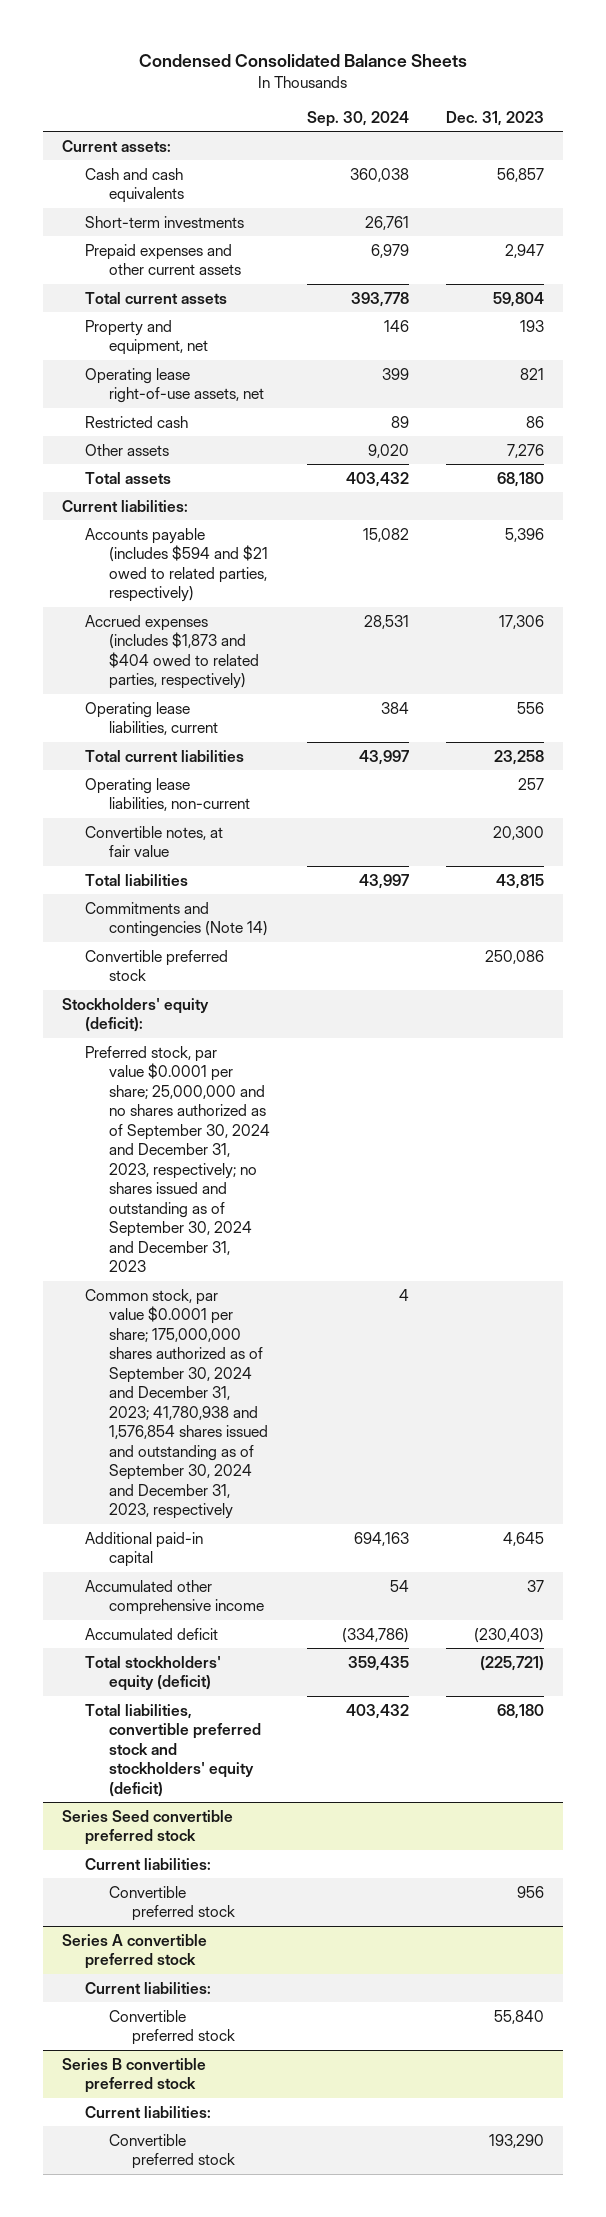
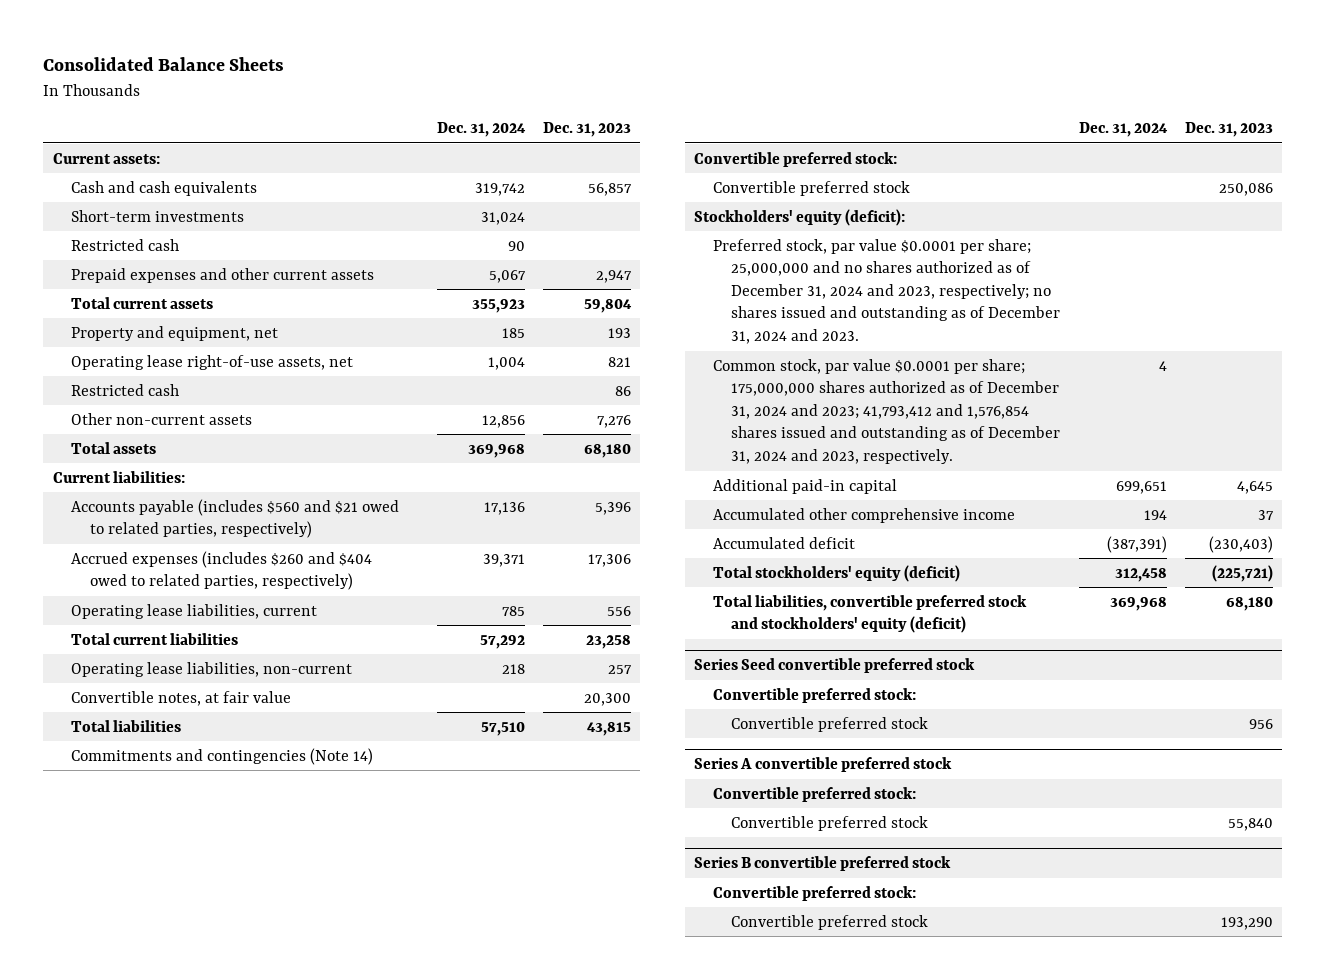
- Condensed Consolidated Balance Sheets
+ Consolidated Balance Sheets
- | Sep. 30, 2024 | Dec. 31, 2023
+ | Dec. 31, 2024 | Dec. 31, 2023
+ Restricted cash | 90 |
- Other assets | 9,020 | 7,276
+ Other non-current assets | 12,856 | 7,276
- Accounts payable (includes $594 and $21 owed to related parties, respectively) | 15,082 | 5,396
- Accrued expenses (includes $1,873 and $404 owed to related parties, respectively) | 28,531 | 17,306
+ Accounts payable (includes $560 and $21 owed to related parties, respectively) | 17,136 | 5,396
+ Accrued expenses (includes $260 and $404 owed to related parties, respectively) | 39,371 | 17,306
+ Convertible preferred stock:
- Preferred stock, par value $0.0001 per share; 25,000,000 and no shares authorized as of September 30, 2024 and December 31, 2023, respectively; no shares issued and outstanding as of September 30, 2024 and December 31, 2023
- Common stock, par value $0.0001 per share; 175,000,000 shares authorized as of September 30, 2024 and December 31, 2023; 41,780,938 and 1,576,854 shares issued and outstanding as of September 30, 2024 and December 31, 2023, respectively | 4 |
+ Preferred stock, par value $0.0001 per share; 25,000,000 and no shares authorized as of December 31, 2024 and 2023, respectively; no shares issued and outstanding as of December 31, 2024 and 2023.
+ Common stock, par value $0.0001 per share; 175,000,000 shares authorized as of December 31, 2024 and 2023; 41,793,412 and 1,576,854 shares issued and outstanding as of December 31, 2024 and 2023, respectively. | 4 |
@ Series Seed convertible preferred stock
- Current liabilities:
+ Convertible preferred stock:
@ Series A convertible preferred stock
- Current liabilities:
+ Convertible preferred stock:
@ Series B convertible preferred stock
- Current liabilities:
+ Convertible preferred stock:

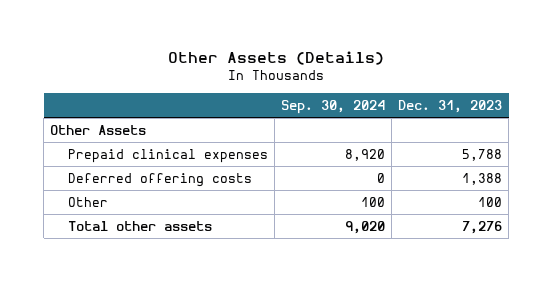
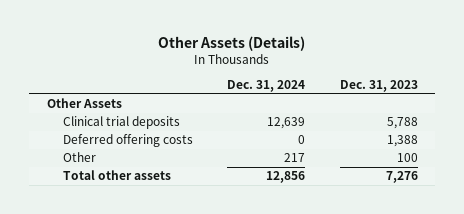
- | Sep. 30, 2024 | Dec. 31, 2023
+ | Dec. 31, 2024 | Dec. 31, 2023
- Prepaid clinical expenses | 8,920 | 5,788
+ Clinical trial deposits | 12,639 | 5,788

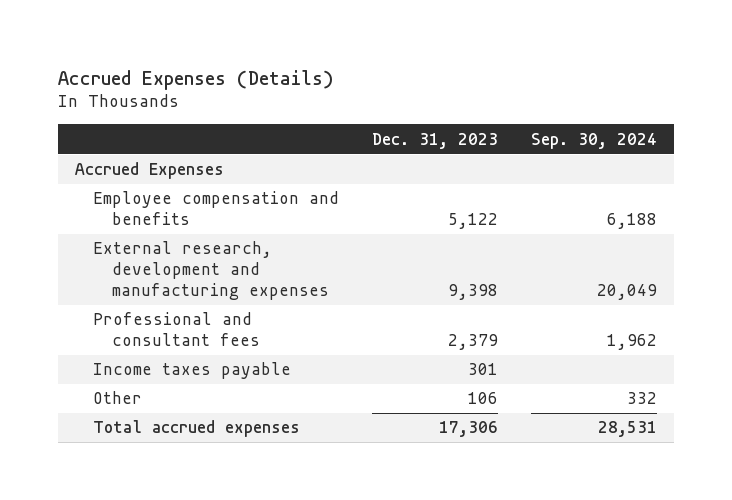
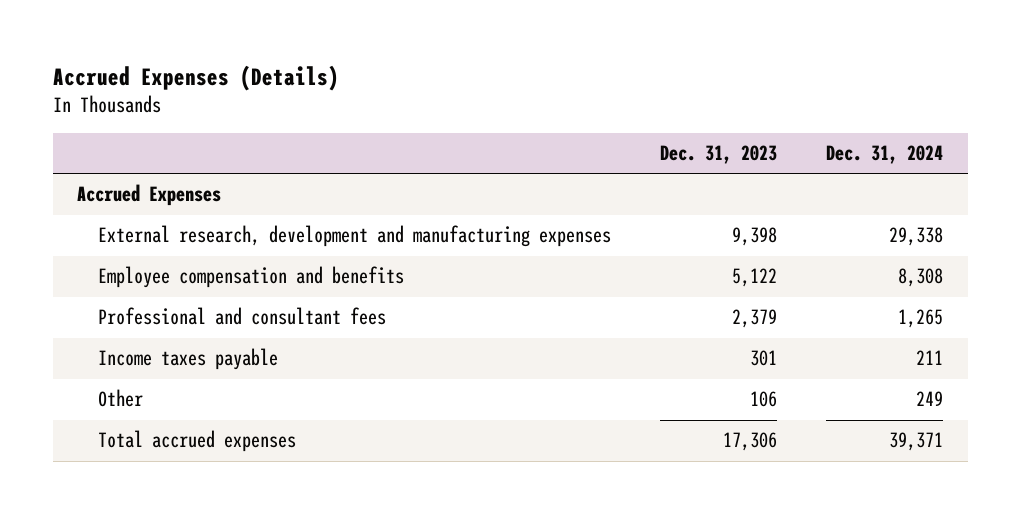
- | Dec. 31, 2023 | Sep. 30, 2024
+ | Dec. 31, 2023 | Dec. 31, 2024
moved down: Employee compensation and benefits | 5,122 | 8,308

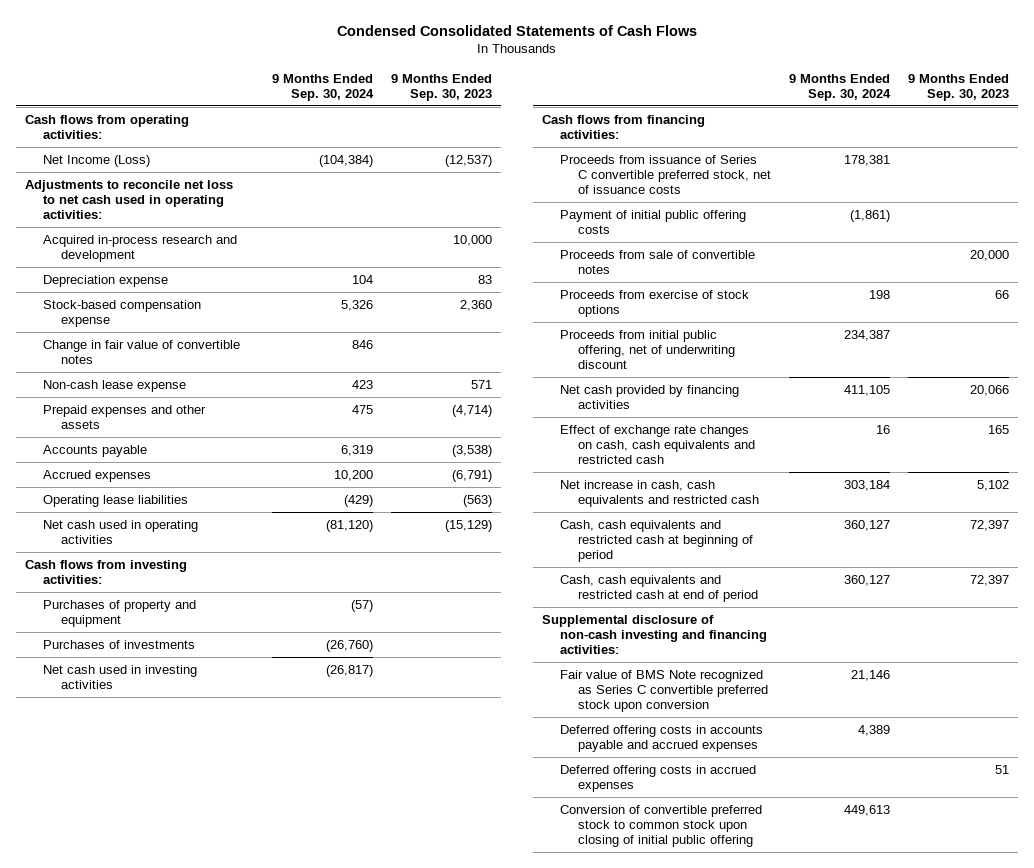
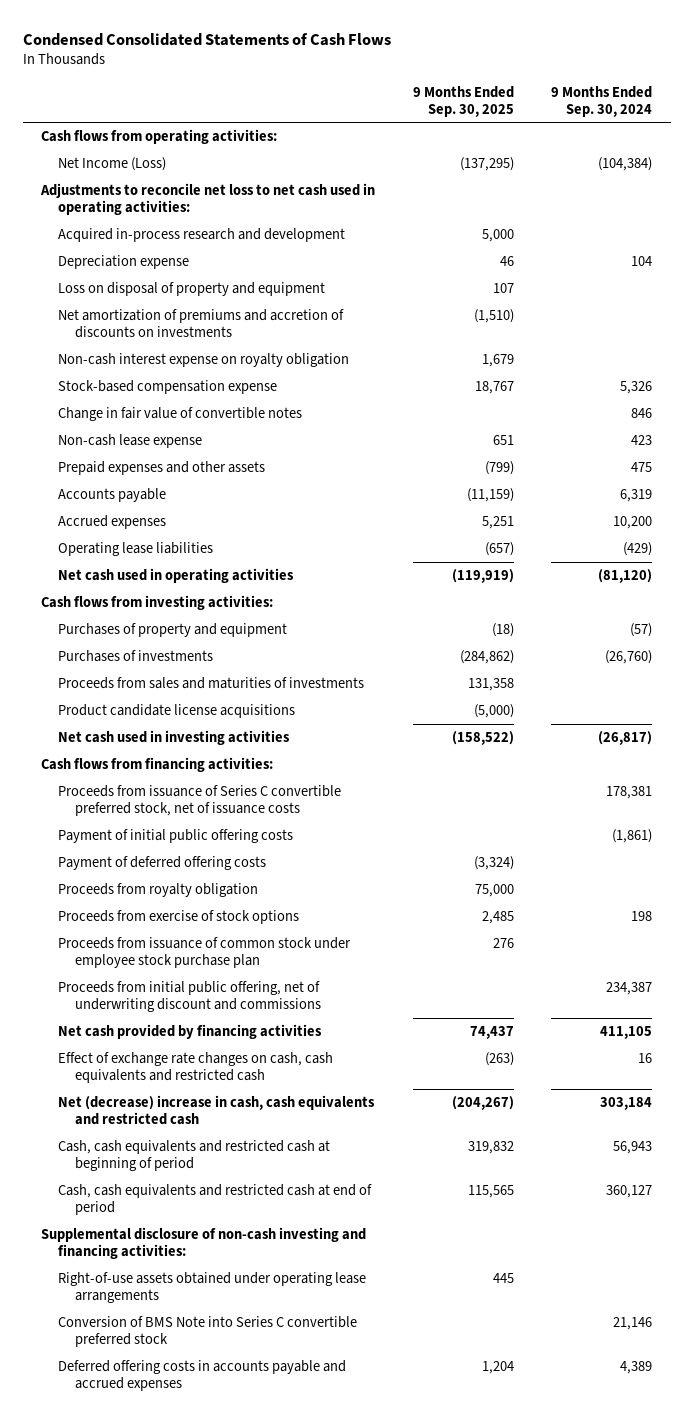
- | 9 Months Ended Sep. 30, 2024 | 9 Months Ended Sep. 30, 2023
+ | 9 Months Ended Sep. 30, 2025 | 9 Months Ended Sep. 30, 2024
+ Loss on disposal of property and equipment | 107 |
+ Net amortization of premiums and accretion of discounts on investments | (1,510) |
+ Non-cash interest expense on royalty obligation | 1,679 |
+ Proceeds from sales and maturities of investments | 131,358 |
+ Product candidate license acquisitions | (5,000) |
- Proceeds from sale of convertible notes | | 20,000
+ Payment of deferred offering costs | (3,324) |
+ Proceeds from royalty obligation | 75,000 |
- Proceeds from initial public offering, net of underwriting discount | 234,387 |
+ Proceeds from issuance of common stock under employee stock purchase plan | 276 |
+ Proceeds from initial public offering, net of underwriting discount and commissions | | 234,387
- Net increase in cash, cash equivalents and restricted cash | 303,184 | 5,102
- Cash, cash equivalents and restricted cash at beginning of period | 360,127 | 72,397
+ Net (decrease) increase in cash, cash equivalents and restricted cash | (204,267) | 303,184
+ Cash, cash equivalents and restricted cash at beginning of period | 319,832 | 56,943
- Fair value of BMS Note recognized as Series C convertible preferred stock upon conversion | 21,146 |
+ Right-of-use assets obtained under operating lease arrangements | 445 |
+ Conversion of BMS Note into Series C convertible preferred stock | | 21,146
- Deferred offering costs in accrued expenses | | 51
- Conversion of convertible preferred stock to common stock upon closing of initial public offering | 449,613 |

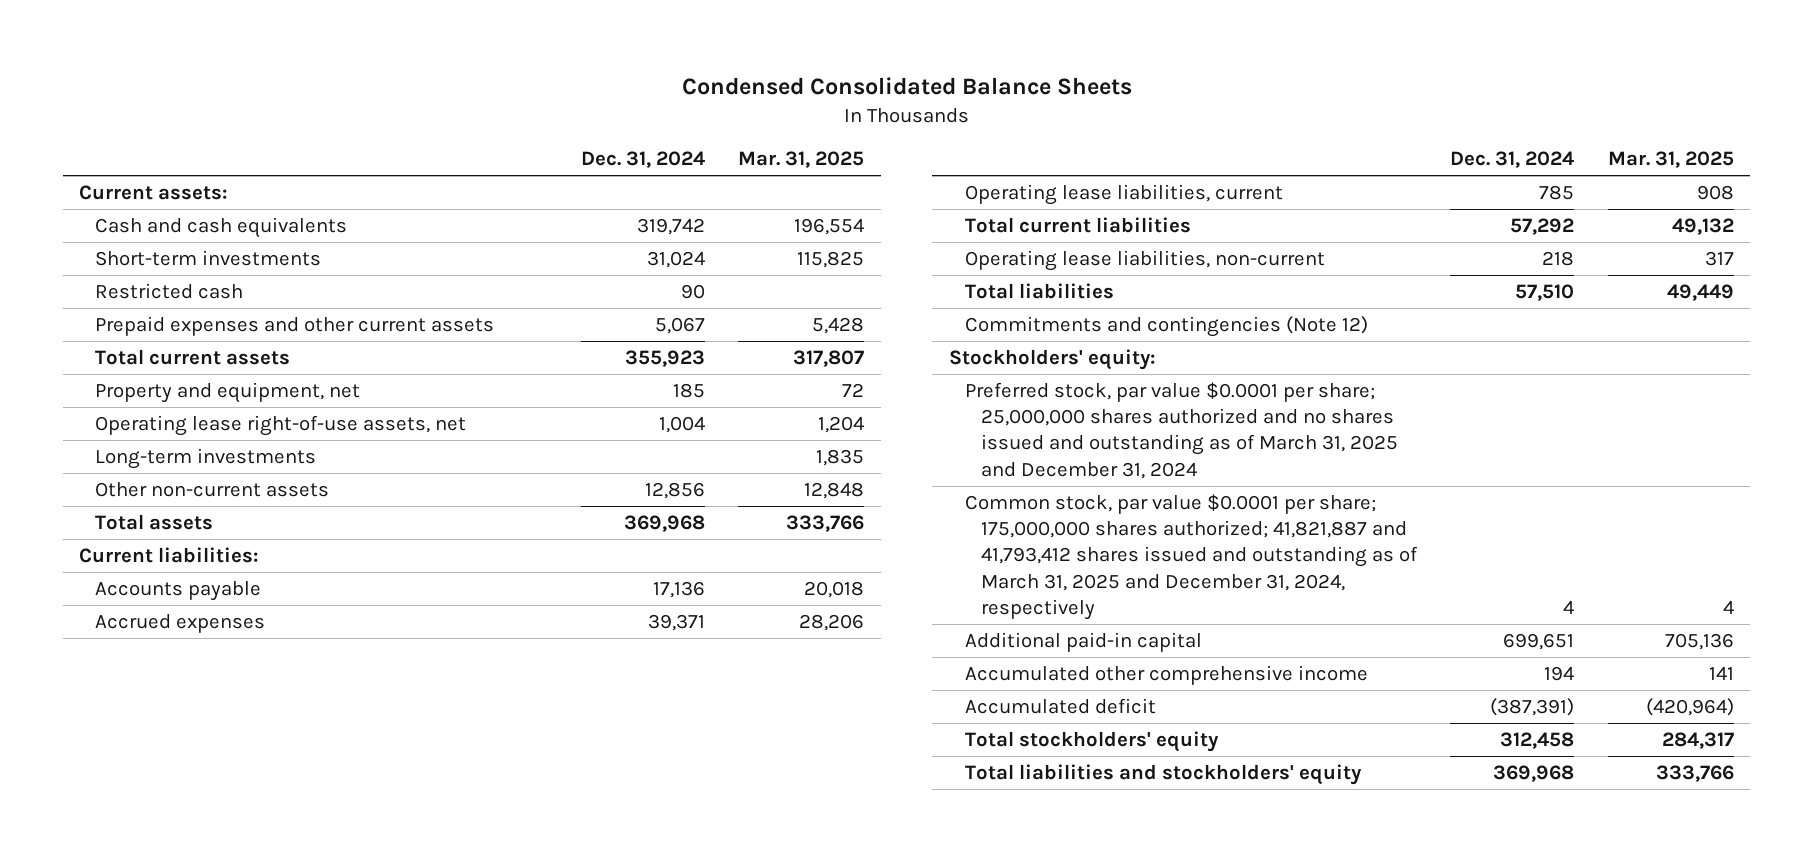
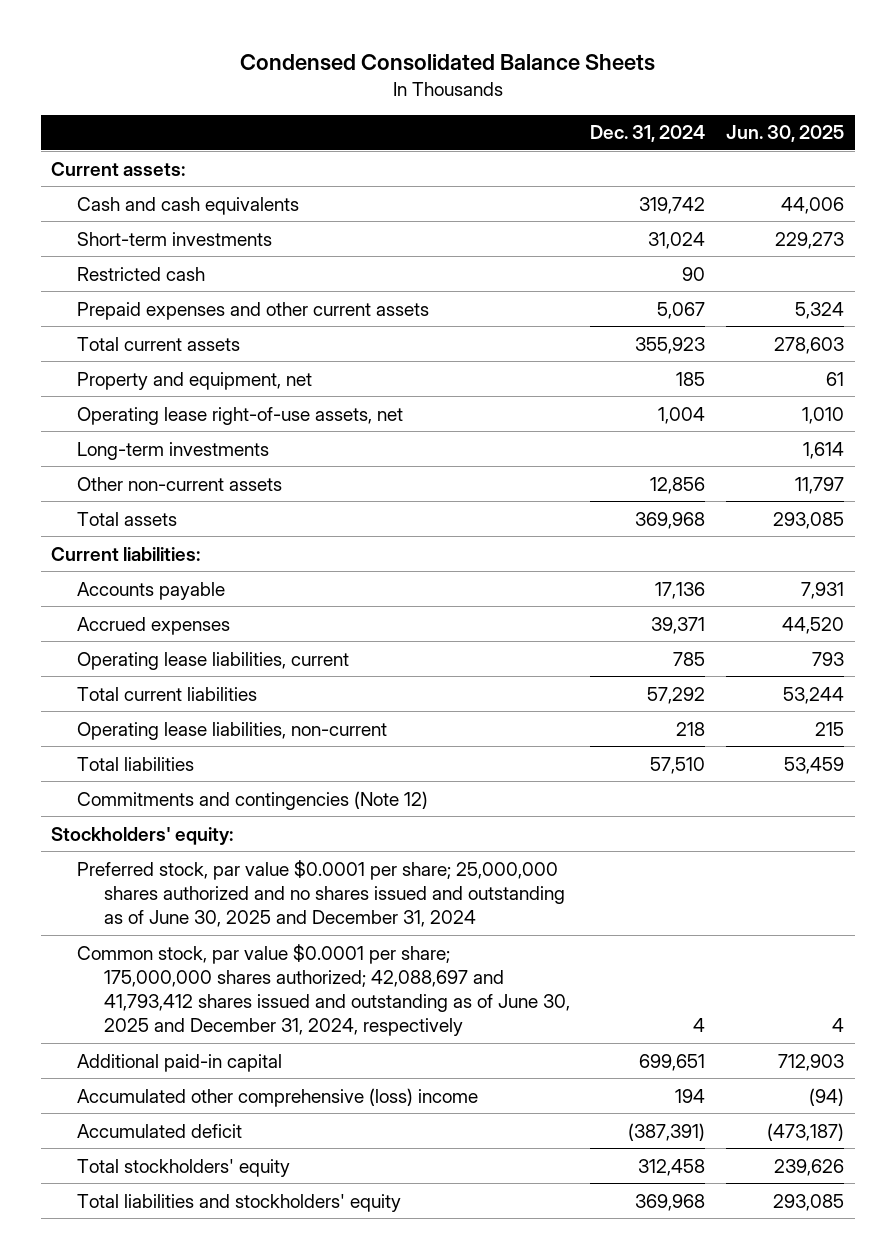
- | Dec. 31, 2024 | Mar. 31, 2025
+ | Dec. 31, 2024 | Jun. 30, 2025
- Preferred stock, par value $0.0001 per share; 25,000,000 shares authorized and no shares issued and outstanding as of March 31, 2025 and December 31, 2024
- Common stock, par value $0.0001 per share; 175,000,000 shares authorized; 41,821,887 and 41,793,412 shares issued and outstanding as of March 31, 2025 and December 31, 2024, respectively | 4 | 4
+ Preferred stock, par value $0.0001 per share; 25,000,000 shares authorized and no shares issued and outstanding as of June 30, 2025 and December 31, 2024
+ Common stock, par value $0.0001 per share; 175,000,000 shares authorized; 42,088,697 and 41,793,412 shares issued and outstanding as of June 30, 2025 and December 31, 2024, respectively | 4 | 4
- Accumulated other comprehensive income | 194 | 141
+ Accumulated other comprehensive (loss) income | 194 | (94)

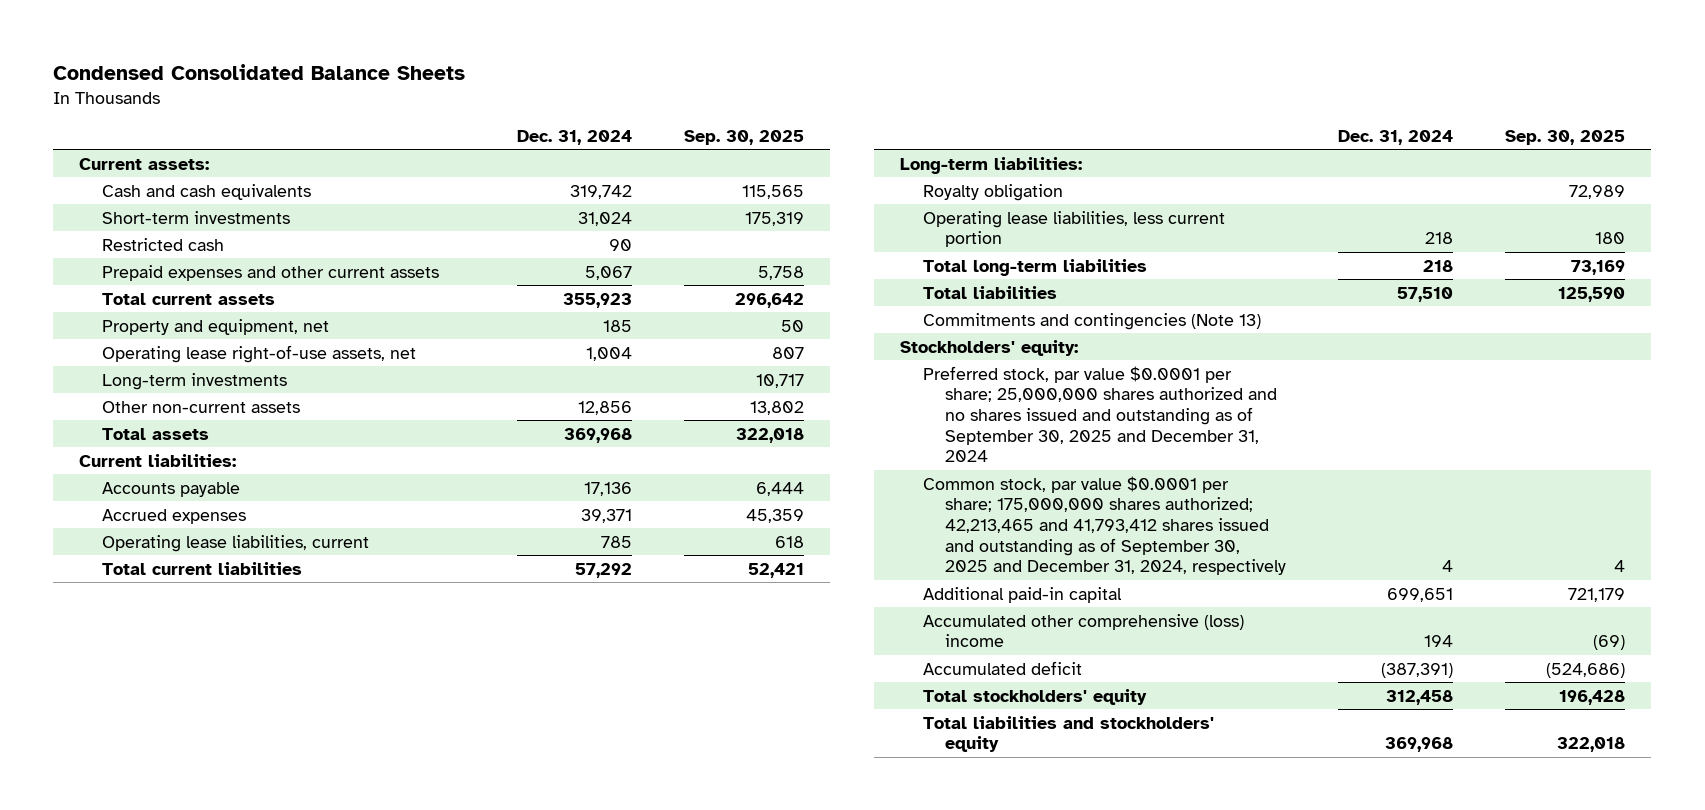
- | Dec. 31, 2024 | Jun. 30, 2025
+ | Dec. 31, 2024 | Sep. 30, 2025
- Operating lease liabilities, non-current | 218 | 215
+ Long-term liabilities:
+ Royalty obligation | | 72,989
+ Operating lease liabilities, less current portion | 218 | 180
+ Total long-term liabilities | 218 | 73,169
- Commitments and contingencies (Note 12)
+ Commitments and contingencies (Note 13)
- Preferred stock, par value $0.0001 per share; 25,000,000 shares authorized and no shares issued and outstanding as of June 30, 2025 and December 31, 2024
- Common stock, par value $0.0001 per share; 175,000,000 shares authorized; 42,088,697 and 41,793,412 shares issued and outstanding as of June 30, 2025 and December 31, 2024, respectively | 4 | 4
+ Preferred stock, par value $0.0001 per share; 25,000,000 shares authorized and no shares issued and outstanding as of September 30, 2025 and December 31, 2024
+ Common stock, par value $0.0001 per share; 175,000,000 shares authorized; 42,213,465 and 41,793,412 shares issued and outstanding as of September 30, 2025 and December 31, 2024, respectively | 4 | 4

